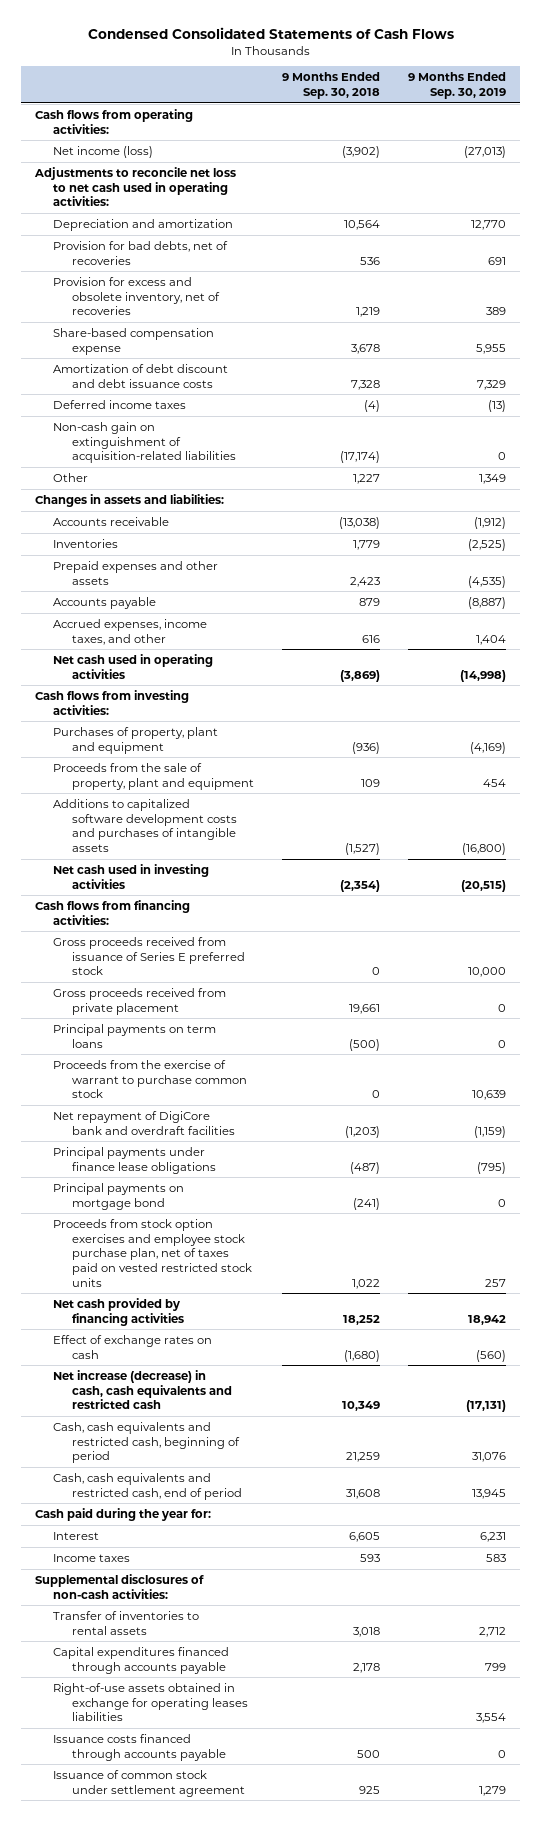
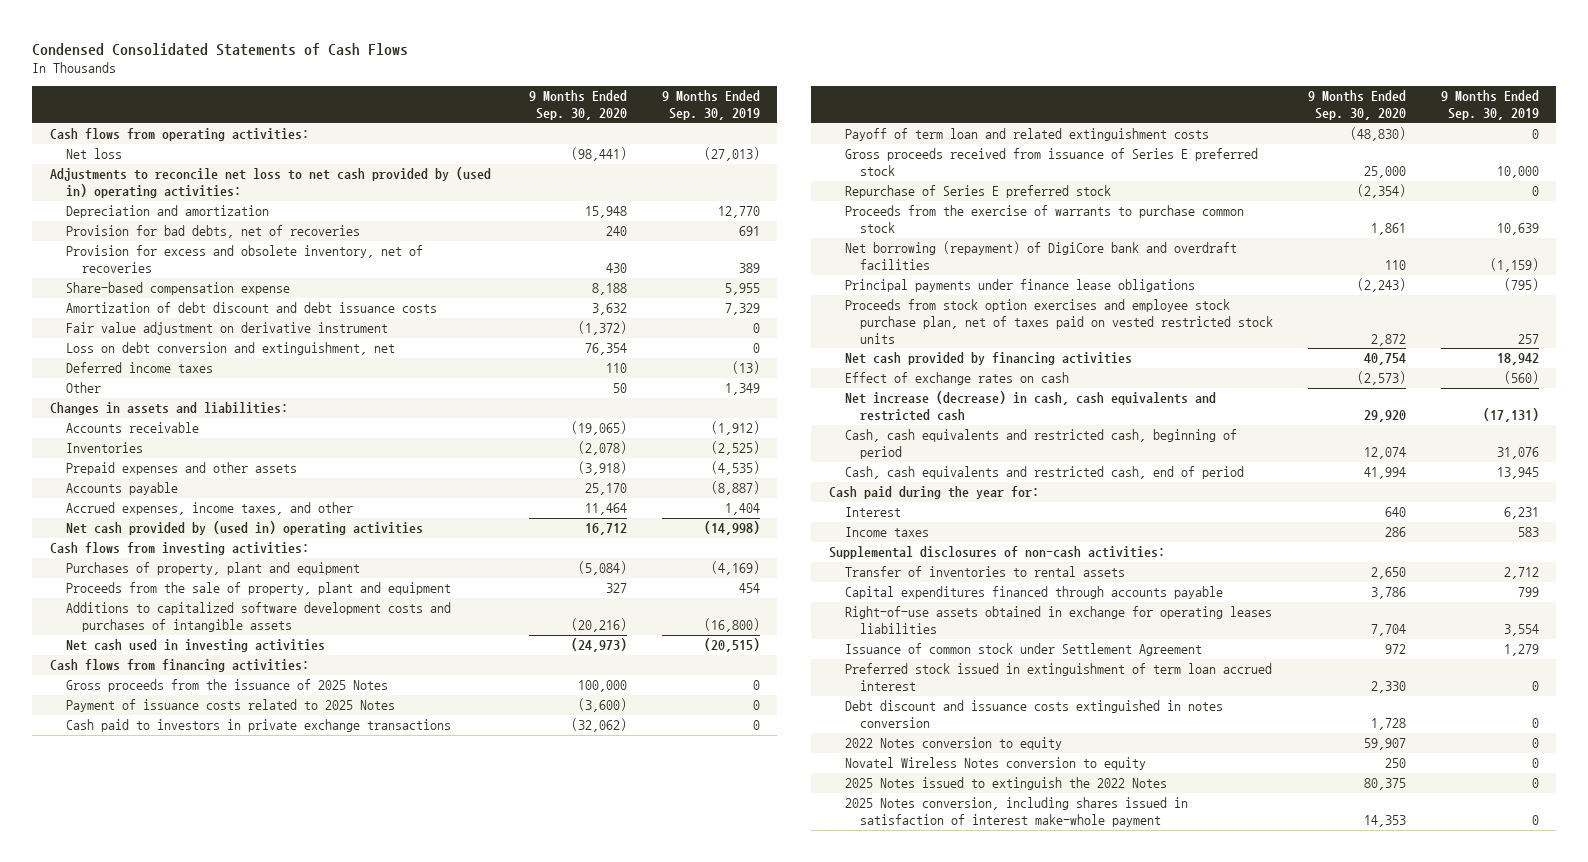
- | 9 Months Ended Sep. 30, 2018 | 9 Months Ended Sep. 30, 2019
+ | 9 Months Ended Sep. 30, 2020 | 9 Months Ended Sep. 30, 2019
- Net income (loss) | (3,902) | (27,013)
- Adjustments to reconcile net loss to net cash used in operating activities:
+ Net loss | (98,441) | (27,013)
+ Adjustments to reconcile net loss to net cash provided by (used in) operating activities:
+ Fair value adjustment on derivative instrument | (1,372) | 0
+ Loss on debt conversion and extinguishment, net | 76,354 | 0
- Non-cash gain on extinguishment of acquisition-related liabilities | (17,174) | 0
- Net cash used in operating activities | (3,869) | (14,998)
+ Net cash provided by (used in) operating activities | 16,712 | (14,998)
+ Gross proceeds from the issuance of 2025 Notes | 100,000 | 0
+ Payment of issuance costs related to 2025 Notes | (3,600) | 0
+ Cash paid to investors in private exchange transactions | (32,062) | 0
+ Payoff of term loan and related extinguishment costs | (48,830) | 0
- Gross proceeds received from private placement | 19,661 | 0
- Principal payments on term loans | (500) | 0
- Proceeds from the exercise of warrant to purchase common stock | 0 | 10,639
- Net repayment of DigiCore bank and overdraft facilities | (1,203) | (1,159)
+ Repurchase of Series E preferred stock | (2,354) | 0
+ Proceeds from the exercise of warrants to purchase common stock | 1,861 | 10,639
+ Net borrowing (repayment) of DigiCore bank and overdraft facilities | 110 | (1,159)
- Principal payments on mortgage bond | (241) | 0
- Issuance costs financed through accounts payable | 500 | 0
- Issuance of common stock under settlement agreement | 925 | 1,279
+ Issuance of common stock under Settlement Agreement | 972 | 1,279
+ Preferred stock issued in extinguishment of term loan accrued interest | 2,330 | 0
+ Debt discount and issuance costs extinguished in notes conversion | 1,728 | 0
+ 2022 Notes conversion to equity | 59,907 | 0
+ Novatel Wireless Notes conversion to equity | 250 | 0
+ 2025 Notes issued to extinguish the 2022 Notes | 80,375 | 0
+ 2025 Notes conversion, including shares issued in satisfaction of interest make-whole payment | 14,353 | 0

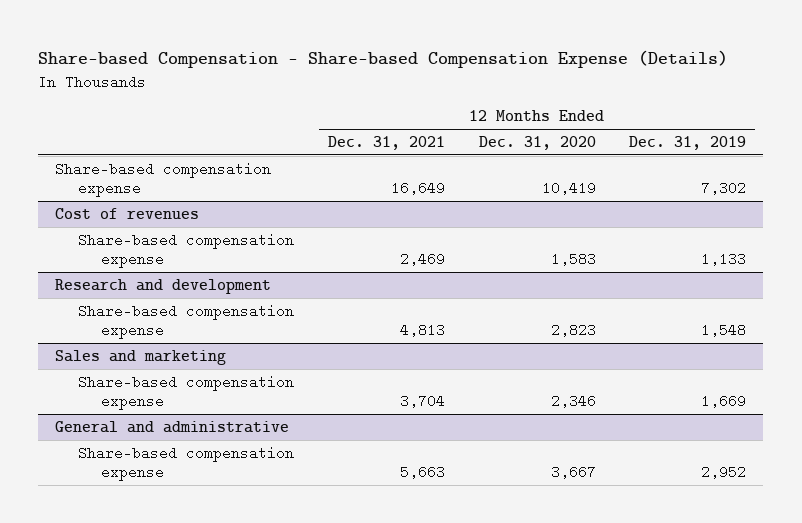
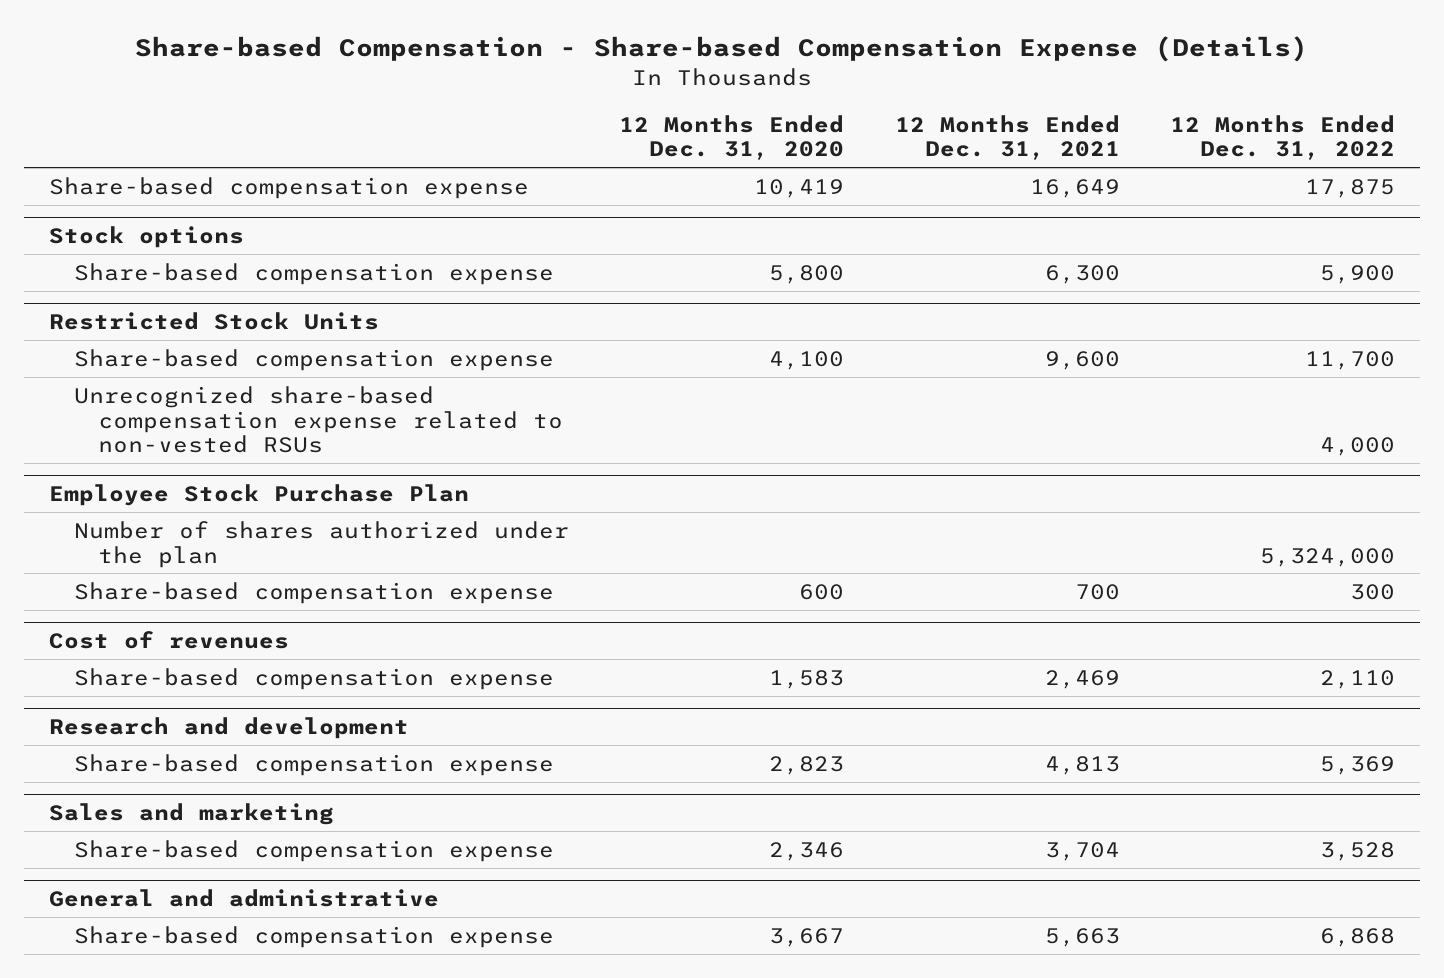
- | 12 Months Ended Dec. 31, 2021 | 12 Months Ended Dec. 31, 2020 | 12 Months Ended Dec. 31, 2019
+ | 12 Months Ended Dec. 31, 2020 | 12 Months Ended Dec. 31, 2021 | 12 Months Ended Dec. 31, 2022
+ Stock options
+ Share-based compensation expense | 5,800 | 6,300 | 5,900
+ Restricted Stock Units
+ Share-based compensation expense | 4,100 | 9,600 | 11,700
+ Unrecognized share-based compensation expense related to non-vested RSUs | | | 4,000
+ Employee Stock Purchase Plan
+ Number of shares authorized under the plan | | | 5,324,000
+ Share-based compensation expense | 600 | 700 | 300

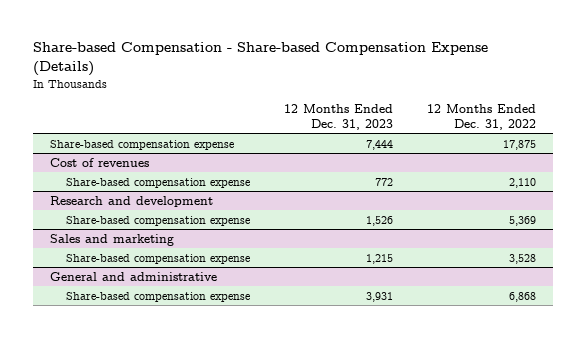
- | 12 Months Ended Dec. 31, 2020 | 12 Months Ended Dec. 31, 2021 | 12 Months Ended Dec. 31, 2022
+ | 12 Months Ended Dec. 31, 2023 | 12 Months Ended Dec. 31, 2022
- Stock options
- Share-based compensation expense | 5,800 | 6,300 | 5,900
- Restricted Stock Units
- Share-based compensation expense | 4,100 | 9,600 | 11,700
- Unrecognized share-based compensation expense related to non-vested RSUs | | | 4,000
- Employee Stock Purchase Plan
- Number of shares authorized under the plan | | | 5,324,000
- Share-based compensation expense | 600 | 700 | 300

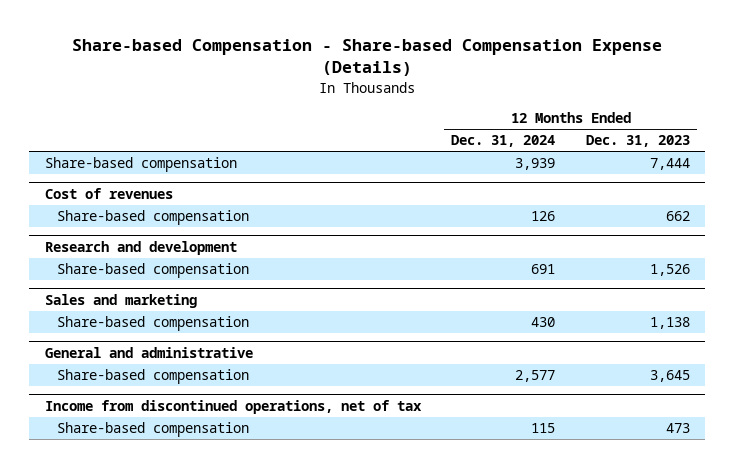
- | 12 Months Ended Dec. 31, 2023 | 12 Months Ended Dec. 31, 2022
+ | 12 Months Ended Dec. 31, 2024 | 12 Months Ended Dec. 31, 2023
- Share-based compensation expense | 7,444 | 17,875
+ Share-based compensation | 3,939 | 7,444
@ Cost of revenues
- Share-based compensation expense | 772 | 2,110
+ Share-based compensation | 126 | 662
@ Research and development
- Share-based compensation expense | 1,526 | 5,369
+ Share-based compensation | 691 | 1,526
@ Sales and marketing
- Share-based compensation expense | 1,215 | 3,528
+ Share-based compensation | 430 | 1,138
@ General and administrative
- Share-based compensation expense | 3,931 | 6,868
+ Share-based compensation | 2,577 | 3,645
+ Income from discontinued operations, net of tax
+ Share-based compensation | 115 | 473

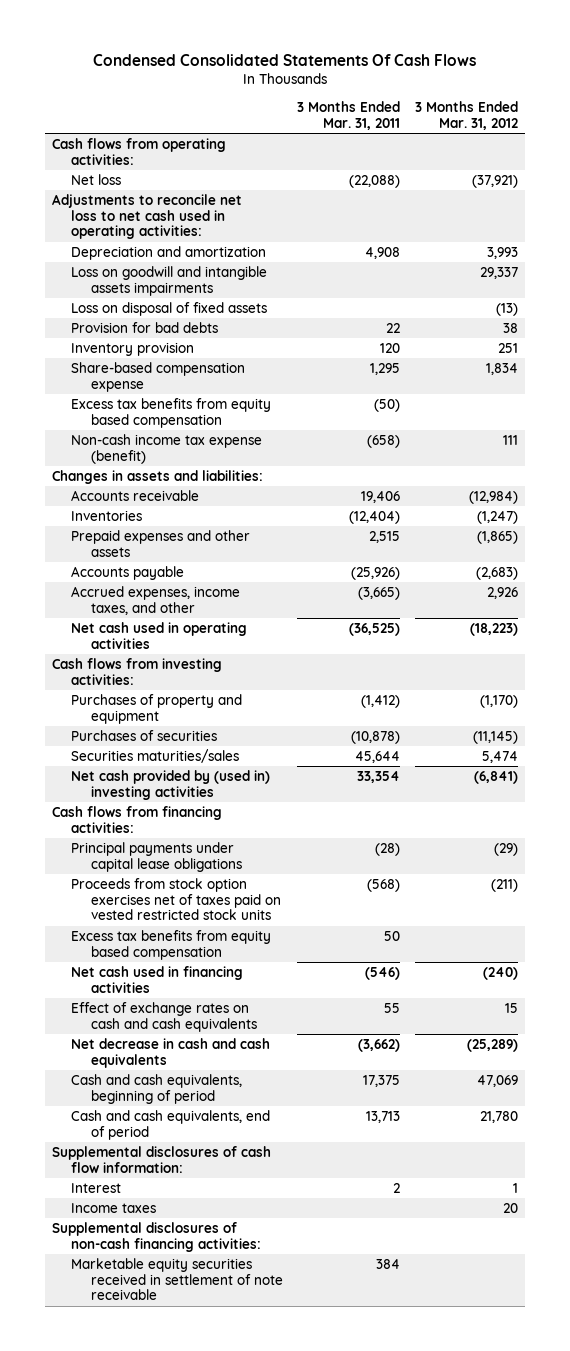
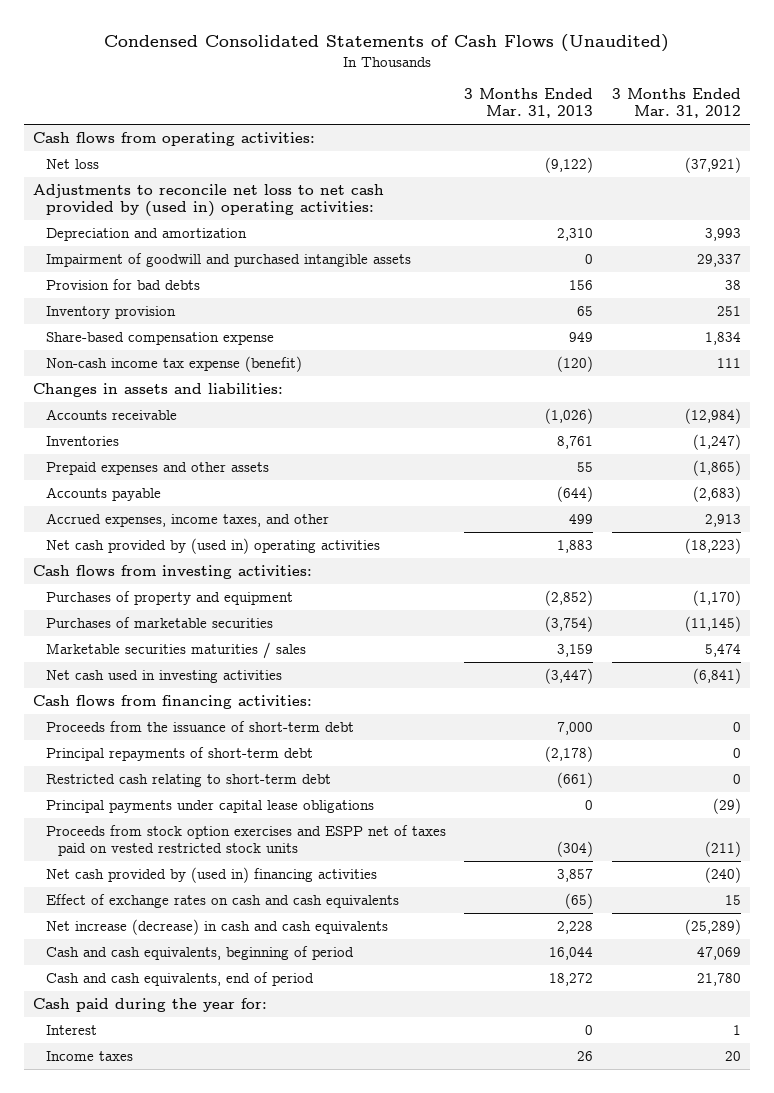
- Condensed Consolidated Statements Of Cash Flows
+ Condensed Consolidated Statements of Cash Flows (Unaudited)
- | 3 Months Ended Mar. 31, 2011 | 3 Months Ended Mar. 31, 2012
+ | 3 Months Ended Mar. 31, 2013 | 3 Months Ended Mar. 31, 2012
- Adjustments to reconcile net loss to net cash used in operating activities:
+ Adjustments to reconcile net loss to net cash provided by (used in) operating activities:
- Loss on goodwill and intangible assets impairments | | 29,337
- Loss on disposal of fixed assets | | (13)
+ Impairment of goodwill and purchased intangible assets | 0 | 29,337
- Excess tax benefits from equity based compensation | (50) |
- Accrued expenses, income taxes, and other | (3,665) | 2,926
- Net cash used in operating activities | (36,525) | (18,223)
+ Accrued expenses, income taxes, and other | 499 | 2,913
+ Net cash provided by (used in) operating activities | 1,883 | (18,223)
- Purchases of securities | (10,878) | (11,145)
- Securities maturities/sales | 45,644 | 5,474
- Net cash provided by (used in) investing activities | 33,354 | (6,841)
+ Purchases of marketable securities | (3,754) | (11,145)
+ Marketable securities maturities / sales | 3,159 | 5,474
+ Net cash used in investing activities | (3,447) | (6,841)
+ Proceeds from the issuance of short-term debt | 7,000 | 0
+ Principal repayments of short-term debt | (2,178) | 0
+ Restricted cash relating to short-term debt | (661) | 0
- Proceeds from stock option exercises net of taxes paid on vested restricted stock units | (568) | (211)
- Excess tax benefits from equity based compensation | 50 |
- Net cash used in financing activities | (546) | (240)
+ Proceeds from stock option exercises and ESPP net of taxes paid on vested restricted stock units | (304) | (211)
+ Net cash provided by (used in) financing activities | 3,857 | (240)
- Net decrease in cash and cash equivalents | (3,662) | (25,289)
+ Net increase (decrease) in cash and cash equivalents | 2,228 | (25,289)
- Supplemental disclosures of cash flow information:
+ Cash paid during the year for:
- Supplemental disclosures of non-cash financing activities:
- Marketable equity securities received in settlement of note receivable | 384 |

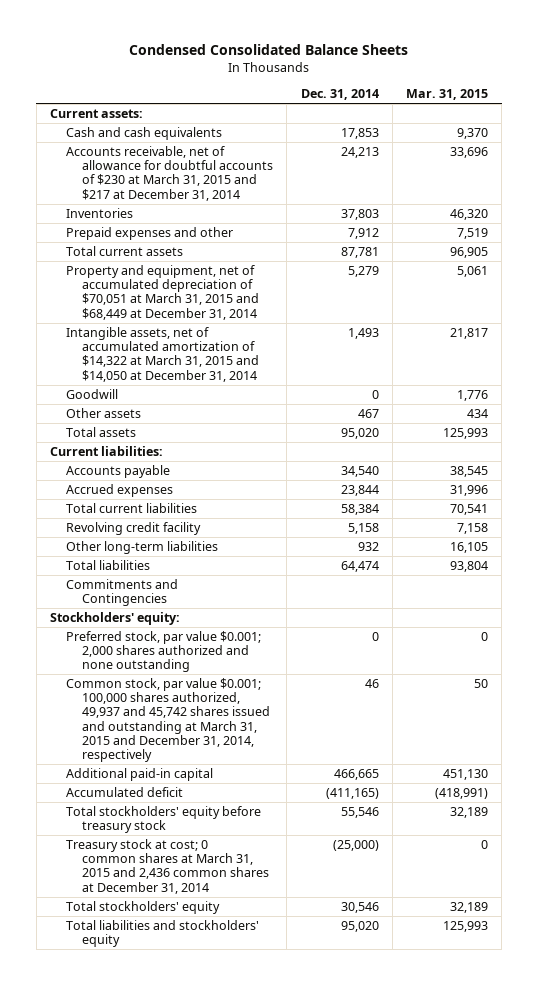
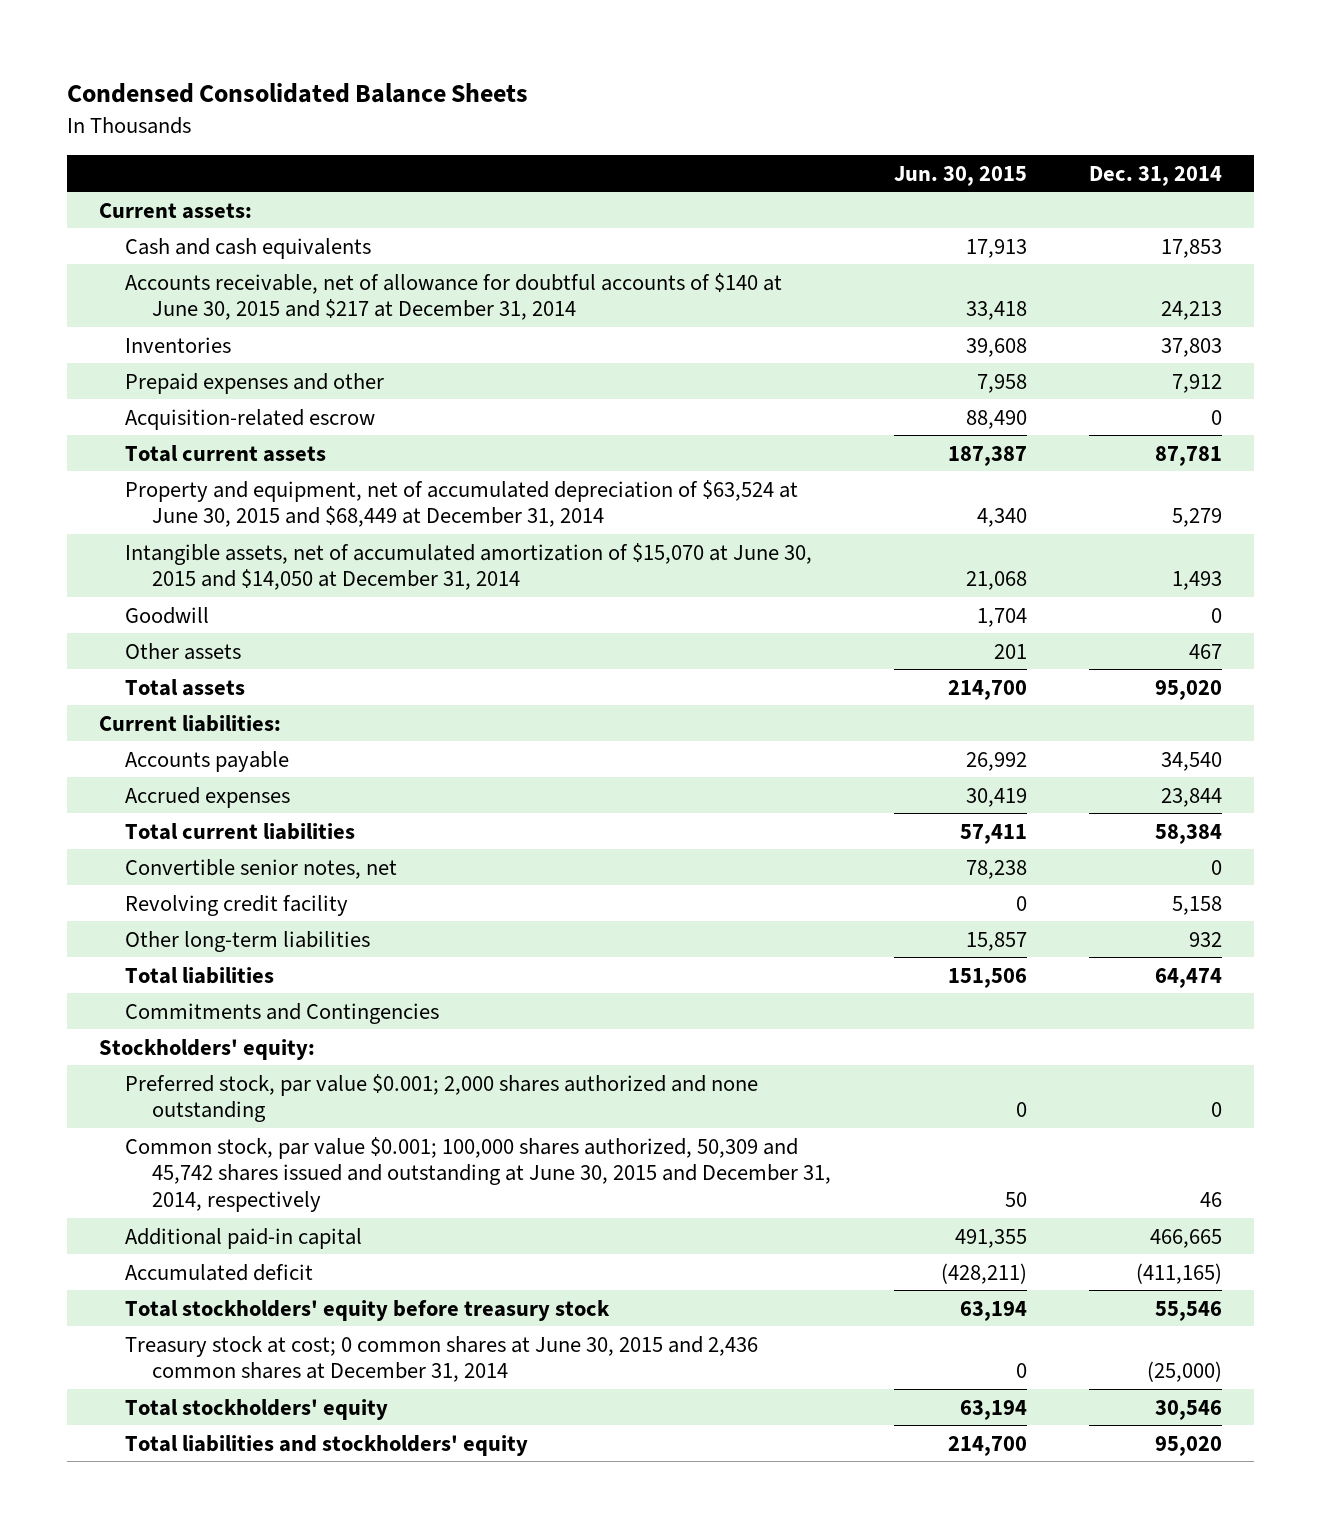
- | Dec. 31, 2014 | Mar. 31, 2015
+ | Jun. 30, 2015 | Dec. 31, 2014
- Accounts receivable, net of allowance for doubtful accounts of $230 at March 31, 2015 and $217 at December 31, 2014 | 24,213 | 33,696
+ Accounts receivable, net of allowance for doubtful accounts of $140 at June 30, 2015 and $217 at December 31, 2014 | 33,418 | 24,213
+ Acquisition-related escrow | 88,490 | 0
- Property and equipment, net of accumulated depreciation of $70,051 at March 31, 2015 and $68,449 at December 31, 2014 | 5,279 | 5,061
- Intangible assets, net of accumulated amortization of $14,322 at March 31, 2015 and $14,050 at December 31, 2014 | 1,493 | 21,817
+ Property and equipment, net of accumulated depreciation of $63,524 at June 30, 2015 and $68,449 at December 31, 2014 | 4,340 | 5,279
+ Intangible assets, net of accumulated amortization of $15,070 at June 30, 2015 and $14,050 at December 31, 2014 | 21,068 | 1,493
+ Convertible senior notes, net | 78,238 | 0
- Common stock, par value $0.001; 100,000 shares authorized, 49,937 and 45,742 shares issued and outstanding at March 31, 2015 and December 31, 2014, respectively | 46 | 50
+ Common stock, par value $0.001; 100,000 shares authorized, 50,309 and 45,742 shares issued and outstanding at June 30, 2015 and December 31, 2014, respectively | 50 | 46
- Treasury stock at cost; 0 common shares at March 31, 2015 and 2,436 common shares at December 31, 2014 | (25,000) | 0
+ Treasury stock at cost; 0 common shares at June 30, 2015 and 2,436 common shares at December 31, 2014 | 0 | (25,000)

